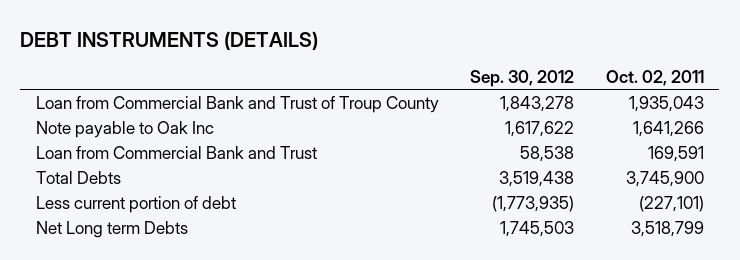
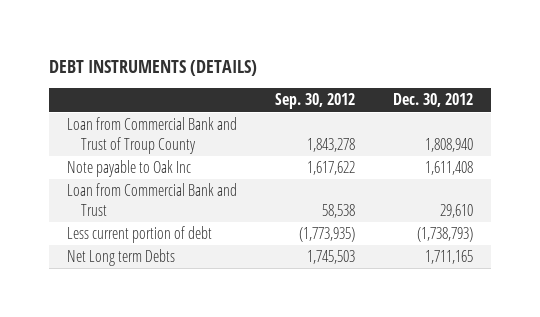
- | Sep. 30, 2012 | Oct. 02, 2011
+ | Sep. 30, 2012 | Dec. 30, 2012
- Total Debts | 3,519,438 | 3,745,900

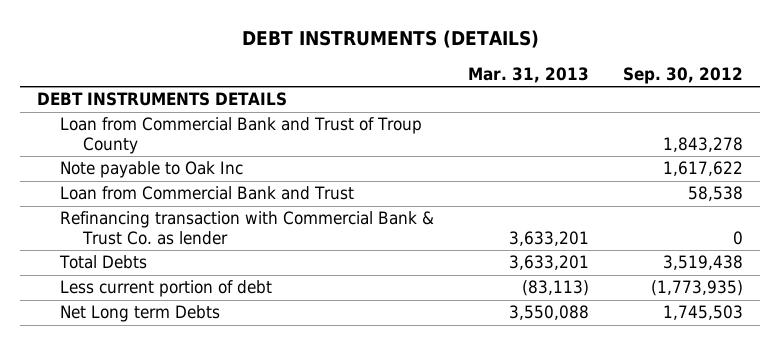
- | Sep. 30, 2012 | Dec. 30, 2012
+ | Mar. 31, 2013 | Sep. 30, 2012
+ DEBT INSTRUMENTS DETAILS
+ Refinancing transaction with Commercial Bank & Trust Co. as lender | 3,633,201 | 0
+ Total Debts | 3,633,201 | 3,519,438

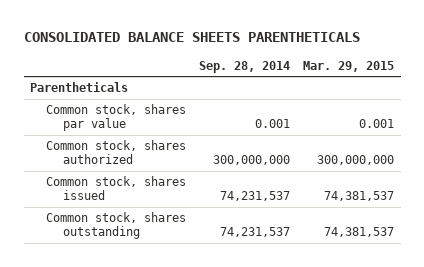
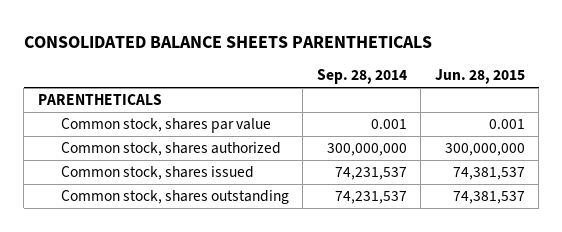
- | Sep. 28, 2014 | Mar. 29, 2015
+ | Sep. 28, 2014 | Jun. 28, 2015
- Parentheticals
+ PARENTHETICALS

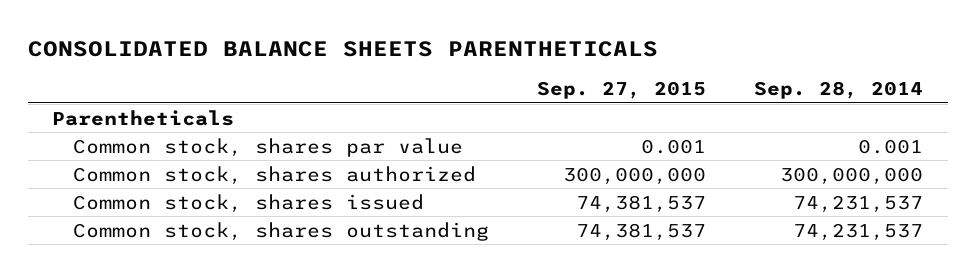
- | Sep. 28, 2014 | Jun. 28, 2015
+ | Sep. 27, 2015 | Sep. 28, 2014
- PARENTHETICALS
+ Parentheticals

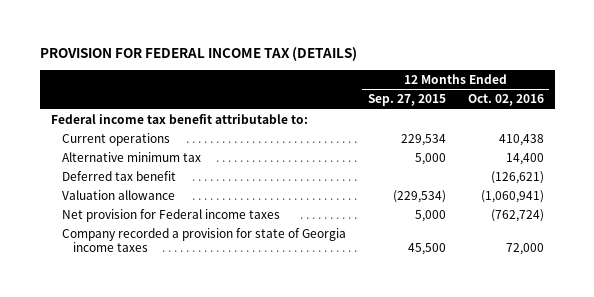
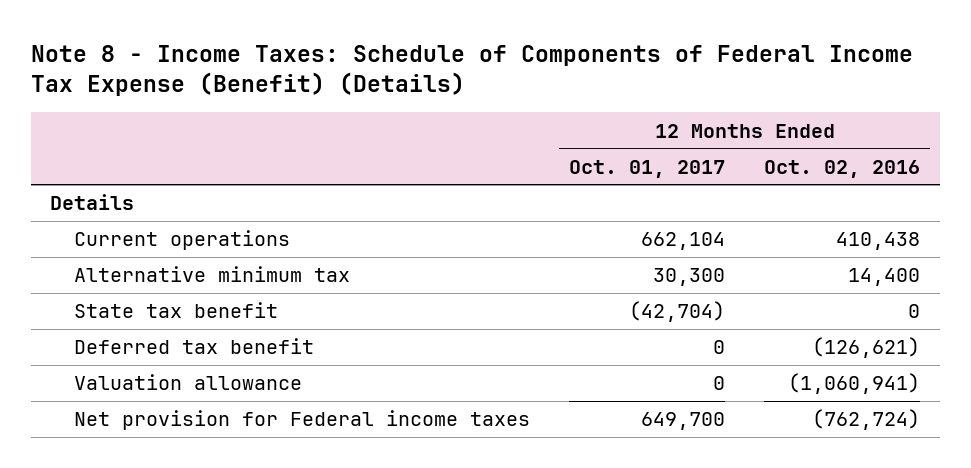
- PROVISION FOR FEDERAL INCOME TAX (DETAILS)
+ Note 8 - Income Taxes: Schedule of Components of Federal Income Tax Expense (Benefit) (Details)
- | 12 Months Ended Sep. 27, 2015 | 12 Months Ended Oct. 02, 2016
+ | 12 Months Ended Oct. 01, 2017 | 12 Months Ended Oct. 02, 2016
- Federal income tax benefit attributable to:
+ Details
+ State tax benefit | (42,704) | 0
- Company recorded a provision for state of Georgia income taxes | 45,500 | 72,000

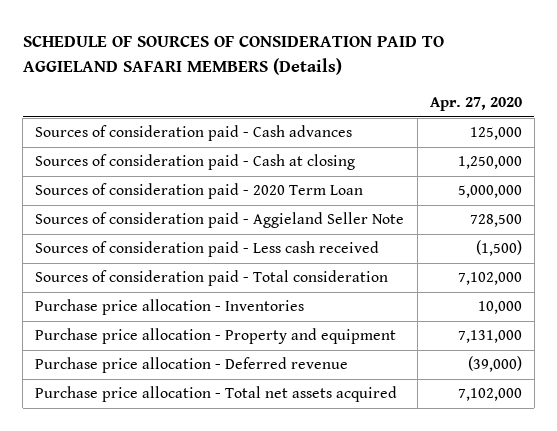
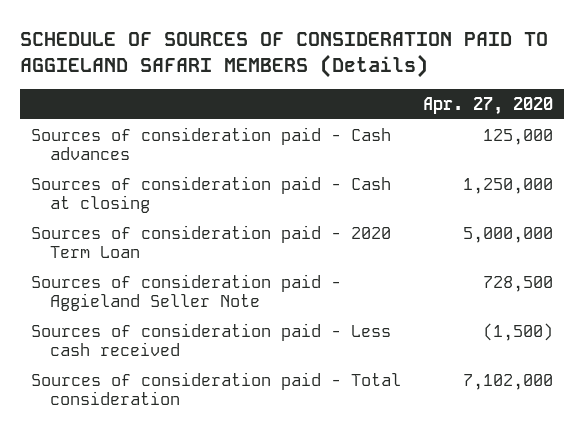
- Purchase price allocation - Inventories | 10,000
- Purchase price allocation - Property and equipment | 7,131,000
- Purchase price allocation - Deferred revenue | (39,000)
- Purchase price allocation - Total net assets acquired | 7,102,000

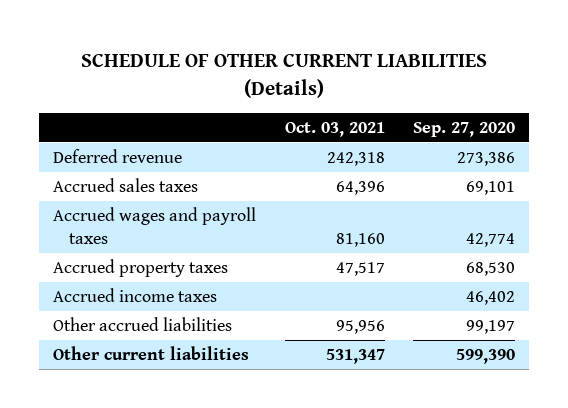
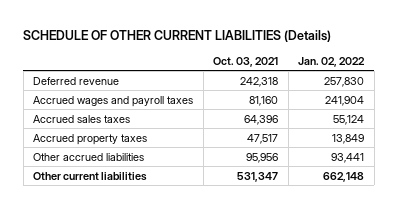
- | Oct. 03, 2021 | Sep. 27, 2020
+ | Oct. 03, 2021 | Jan. 02, 2022
moved down: Accrued sales taxes | 64,396 | 55,124
- Accrued income taxes | | 46,402

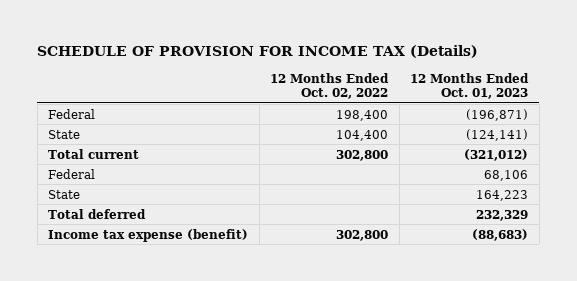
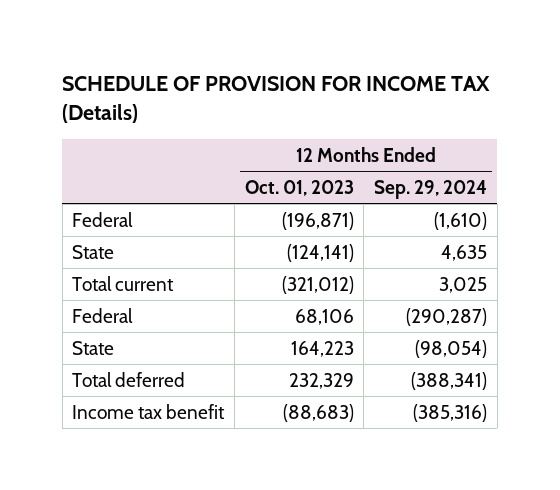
- | 12 Months Ended Oct. 02, 2022 | 12 Months Ended Oct. 01, 2023
+ | 12 Months Ended Oct. 01, 2023 | 12 Months Ended Sep. 29, 2024
- Income tax expense (benefit) | 302,800 | (88,683)
+ Income tax benefit | (88,683) | (385,316)

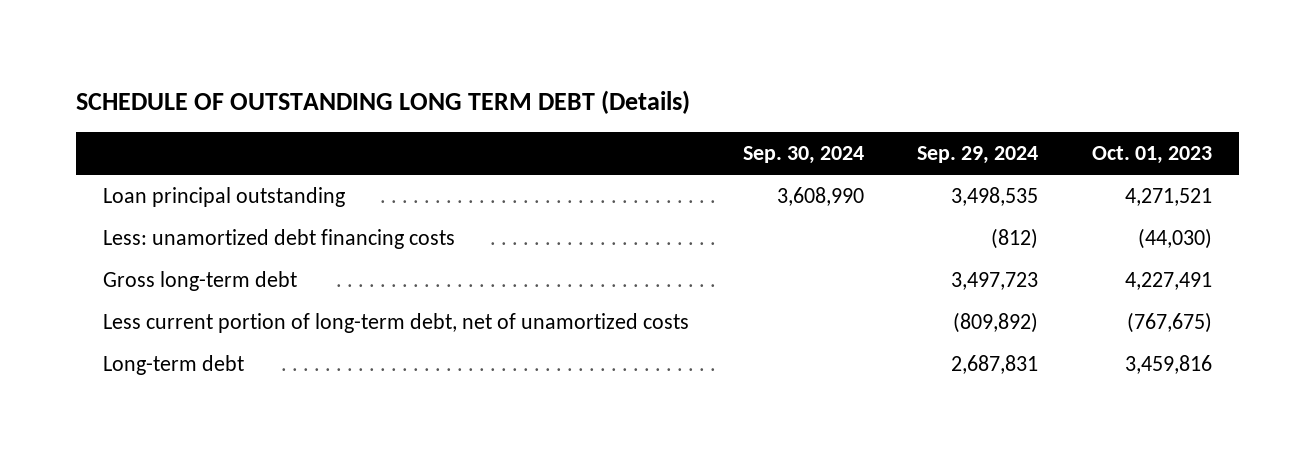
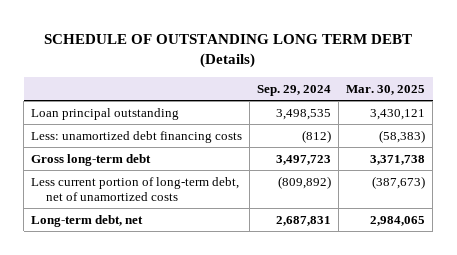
- | Sep. 30, 2024 | Sep. 29, 2024 | Oct. 01, 2023
+ | Sep. 29, 2024 | Mar. 30, 2025
- Long-term debt | | 2,687,831 | 3,459,816
+ Long-term debt, net | 2,687,831 | 2,984,065

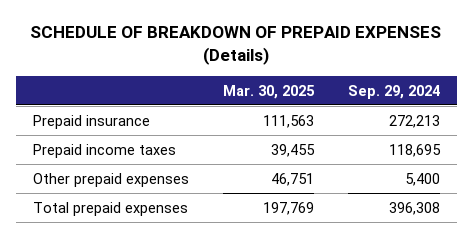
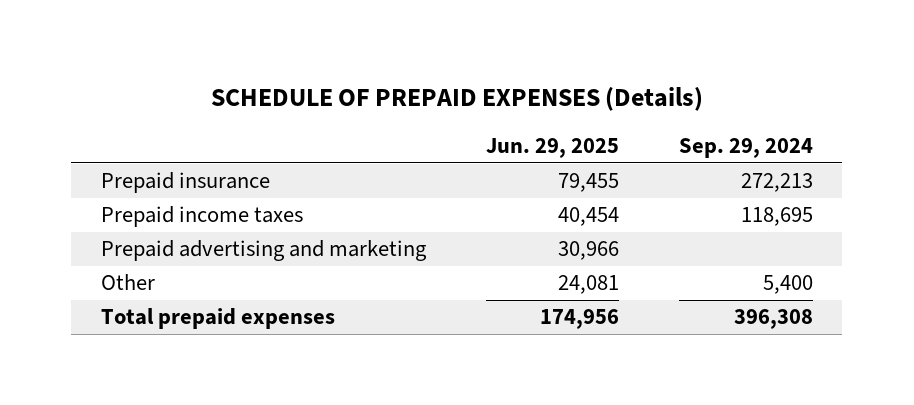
- SCHEDULE OF BREAKDOWN OF PREPAID EXPENSES (Details)
+ SCHEDULE OF PREPAID EXPENSES (Details)
- | Mar. 30, 2025 | Sep. 29, 2024
+ | Jun. 29, 2025 | Sep. 29, 2024
- Other prepaid expenses | 46,751 | 5,400
+ Prepaid advertising and marketing | 30,966 |
+ Other | 24,081 | 5,400

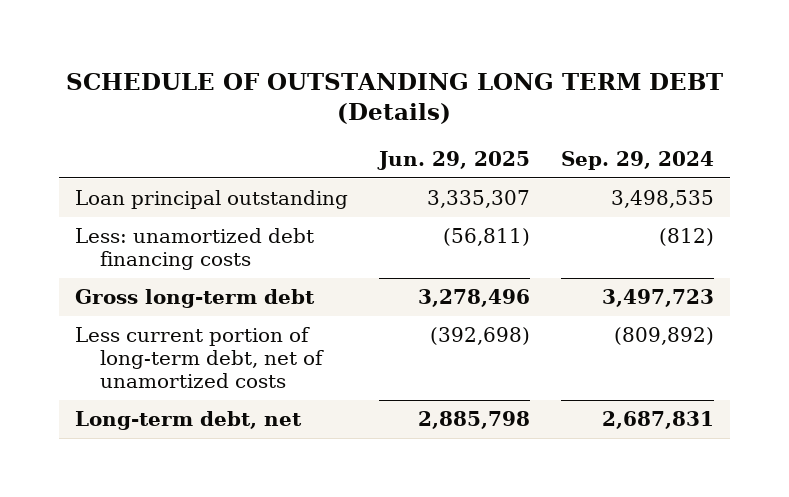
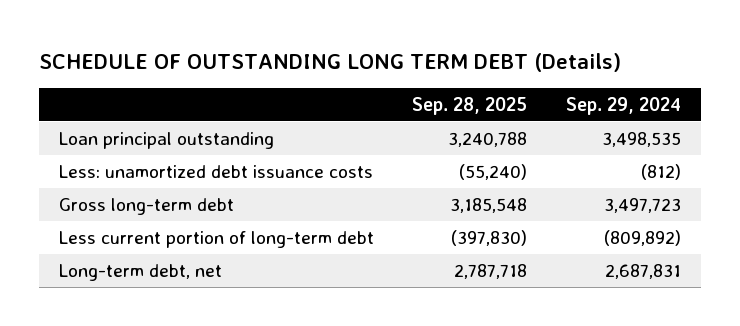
- | Jun. 29, 2025 | Sep. 29, 2024
+ | Sep. 28, 2025 | Sep. 29, 2024
- Less: unamortized debt financing costs | (56,811) | (812)
+ Less: unamortized debt issuance costs | (55,240) | (812)
- Less current portion of long-term debt, net of unamortized costs | (392,698) | (809,892)
+ Less current portion of long-term debt | (397,830) | (809,892)

